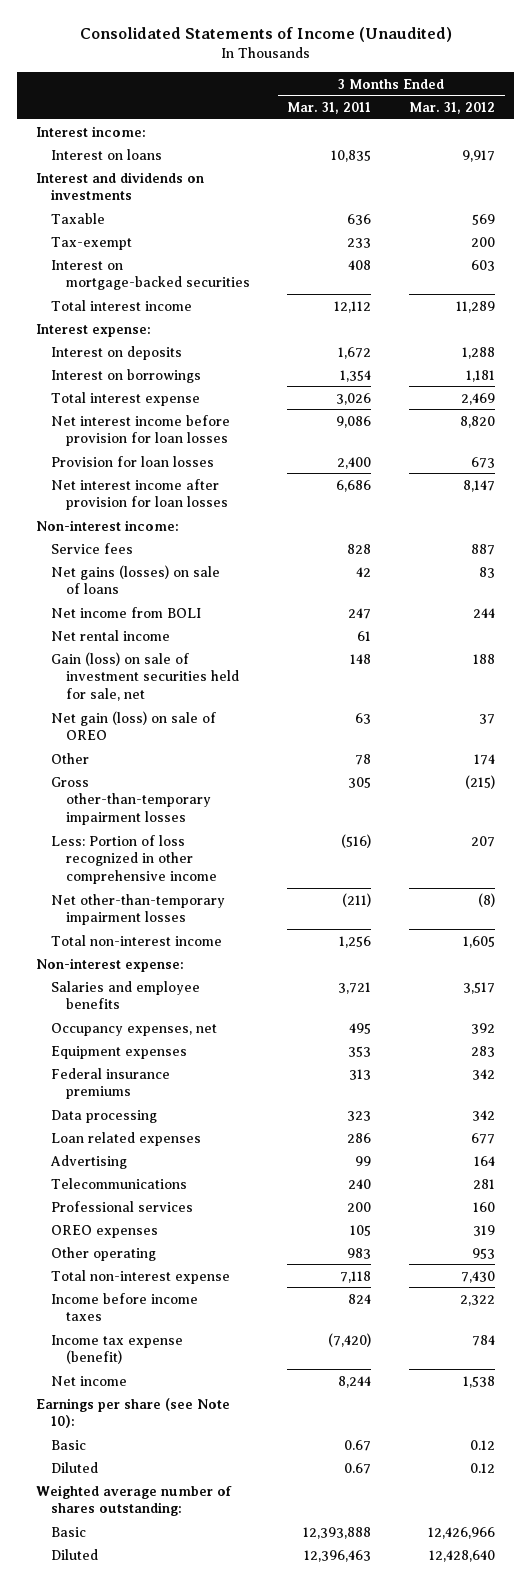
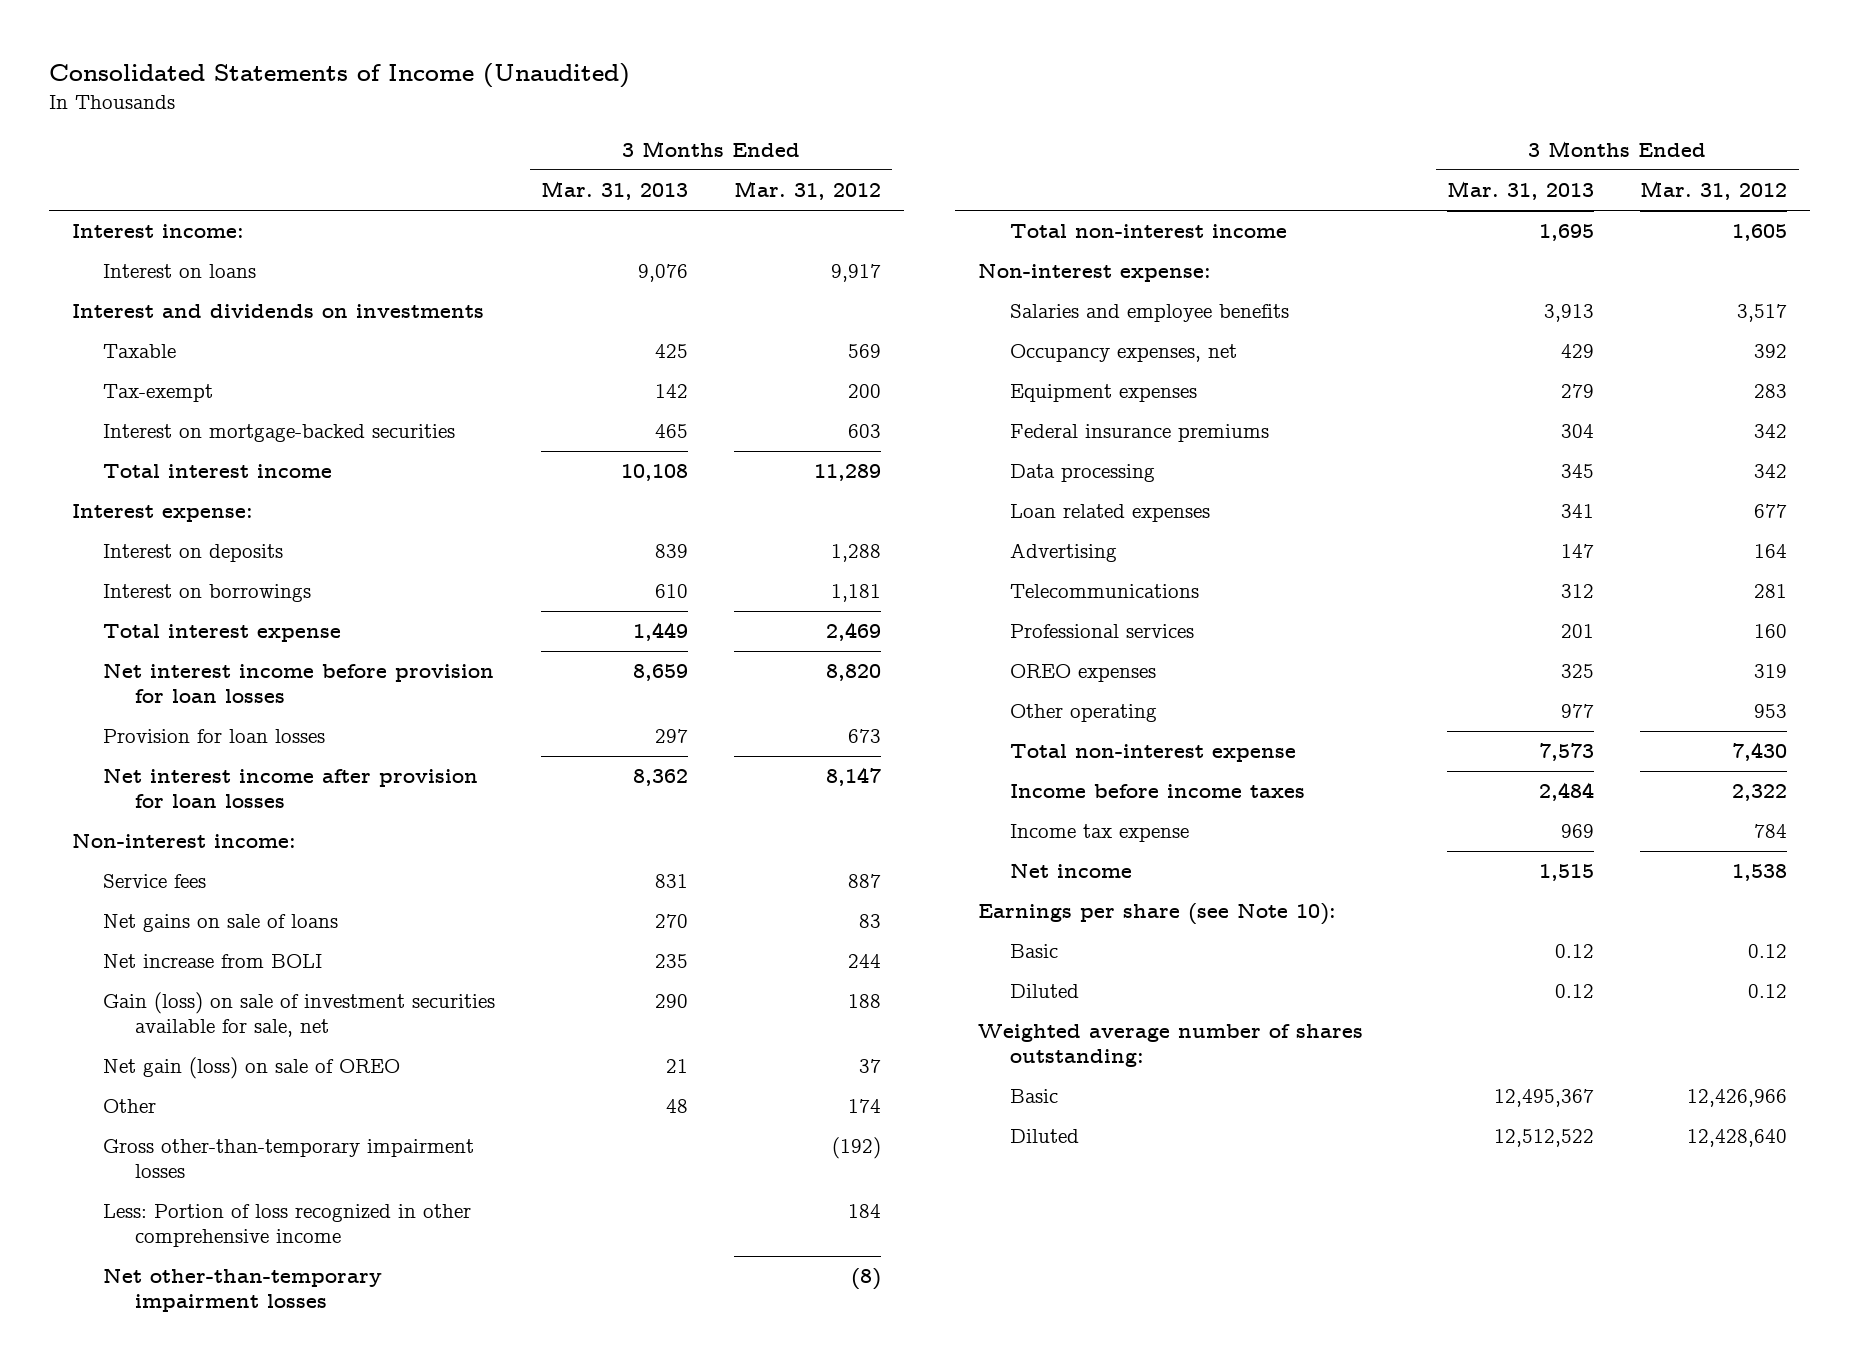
- | 3 Months Ended Mar. 31, 2011 | 3 Months Ended Mar. 31, 2012
+ | 3 Months Ended Mar. 31, 2013 | 3 Months Ended Mar. 31, 2012
- Net gains (losses) on sale of loans | 42 | 83
- Net income from BOLI | 247 | 244
- Net rental income | 61 |
- Gain (loss) on sale of investment securities held for sale, net | 148 | 188
+ Net gains on sale of loans | 270 | 83
+ Net increase from BOLI | 235 | 244
+ Gain (loss) on sale of investment securities available for sale, net | 290 | 188
- Gross other-than-temporary impairment losses | 305 | (215)
- Less: Portion of loss recognized in other comprehensive income | (516) | 207
+ Gross other-than-temporary impairment losses | | (192)
+ Less: Portion of loss recognized in other comprehensive income | | 184
- Income tax expense (benefit) | (7,420) | 784
+ Income tax expense | 969 | 784

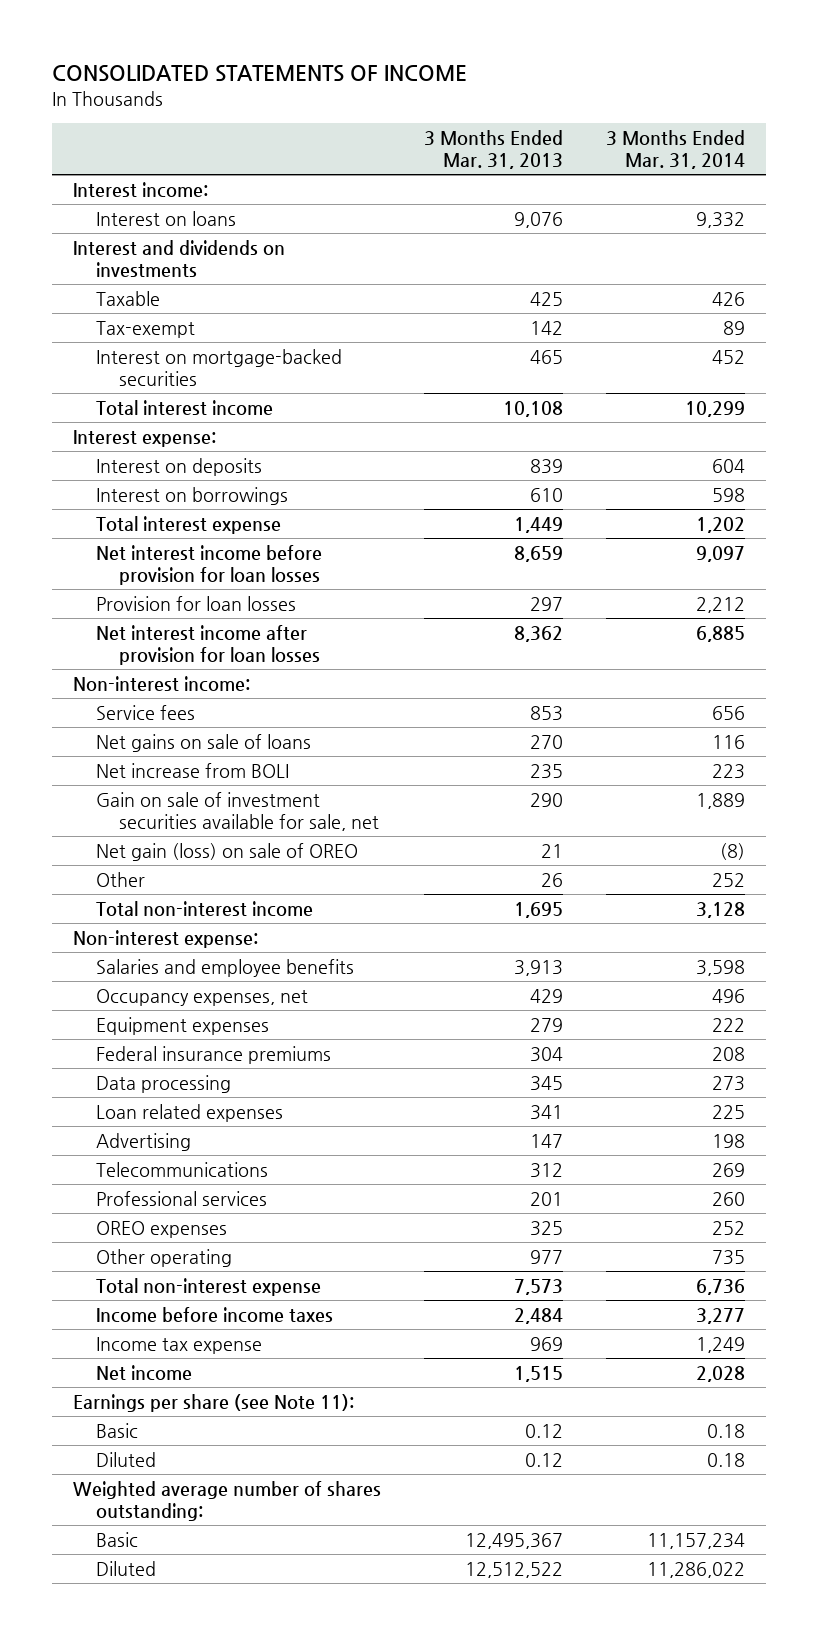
- Consolidated Statements of Income (Unaudited)
+ CONSOLIDATED STATEMENTS OF INCOME
- | 3 Months Ended Mar. 31, 2013 | 3 Months Ended Mar. 31, 2012
+ | 3 Months Ended Mar. 31, 2013 | 3 Months Ended Mar. 31, 2014
- Service fees | 831 | 887
+ Service fees | 853 | 656
- Gain (loss) on sale of investment securities available for sale, net | 290 | 188
+ Gain on sale of investment securities available for sale, net | 290 | 1,889
- Other | 48 | 174
- Gross other-than-temporary impairment losses | | (192)
- Less: Portion of loss recognized in other comprehensive income | | 184
- Net other-than-temporary impairment losses | | (8)
+ Other | 26 | 252
- Earnings per share (see Note 10):
+ Earnings per share (see Note 11):

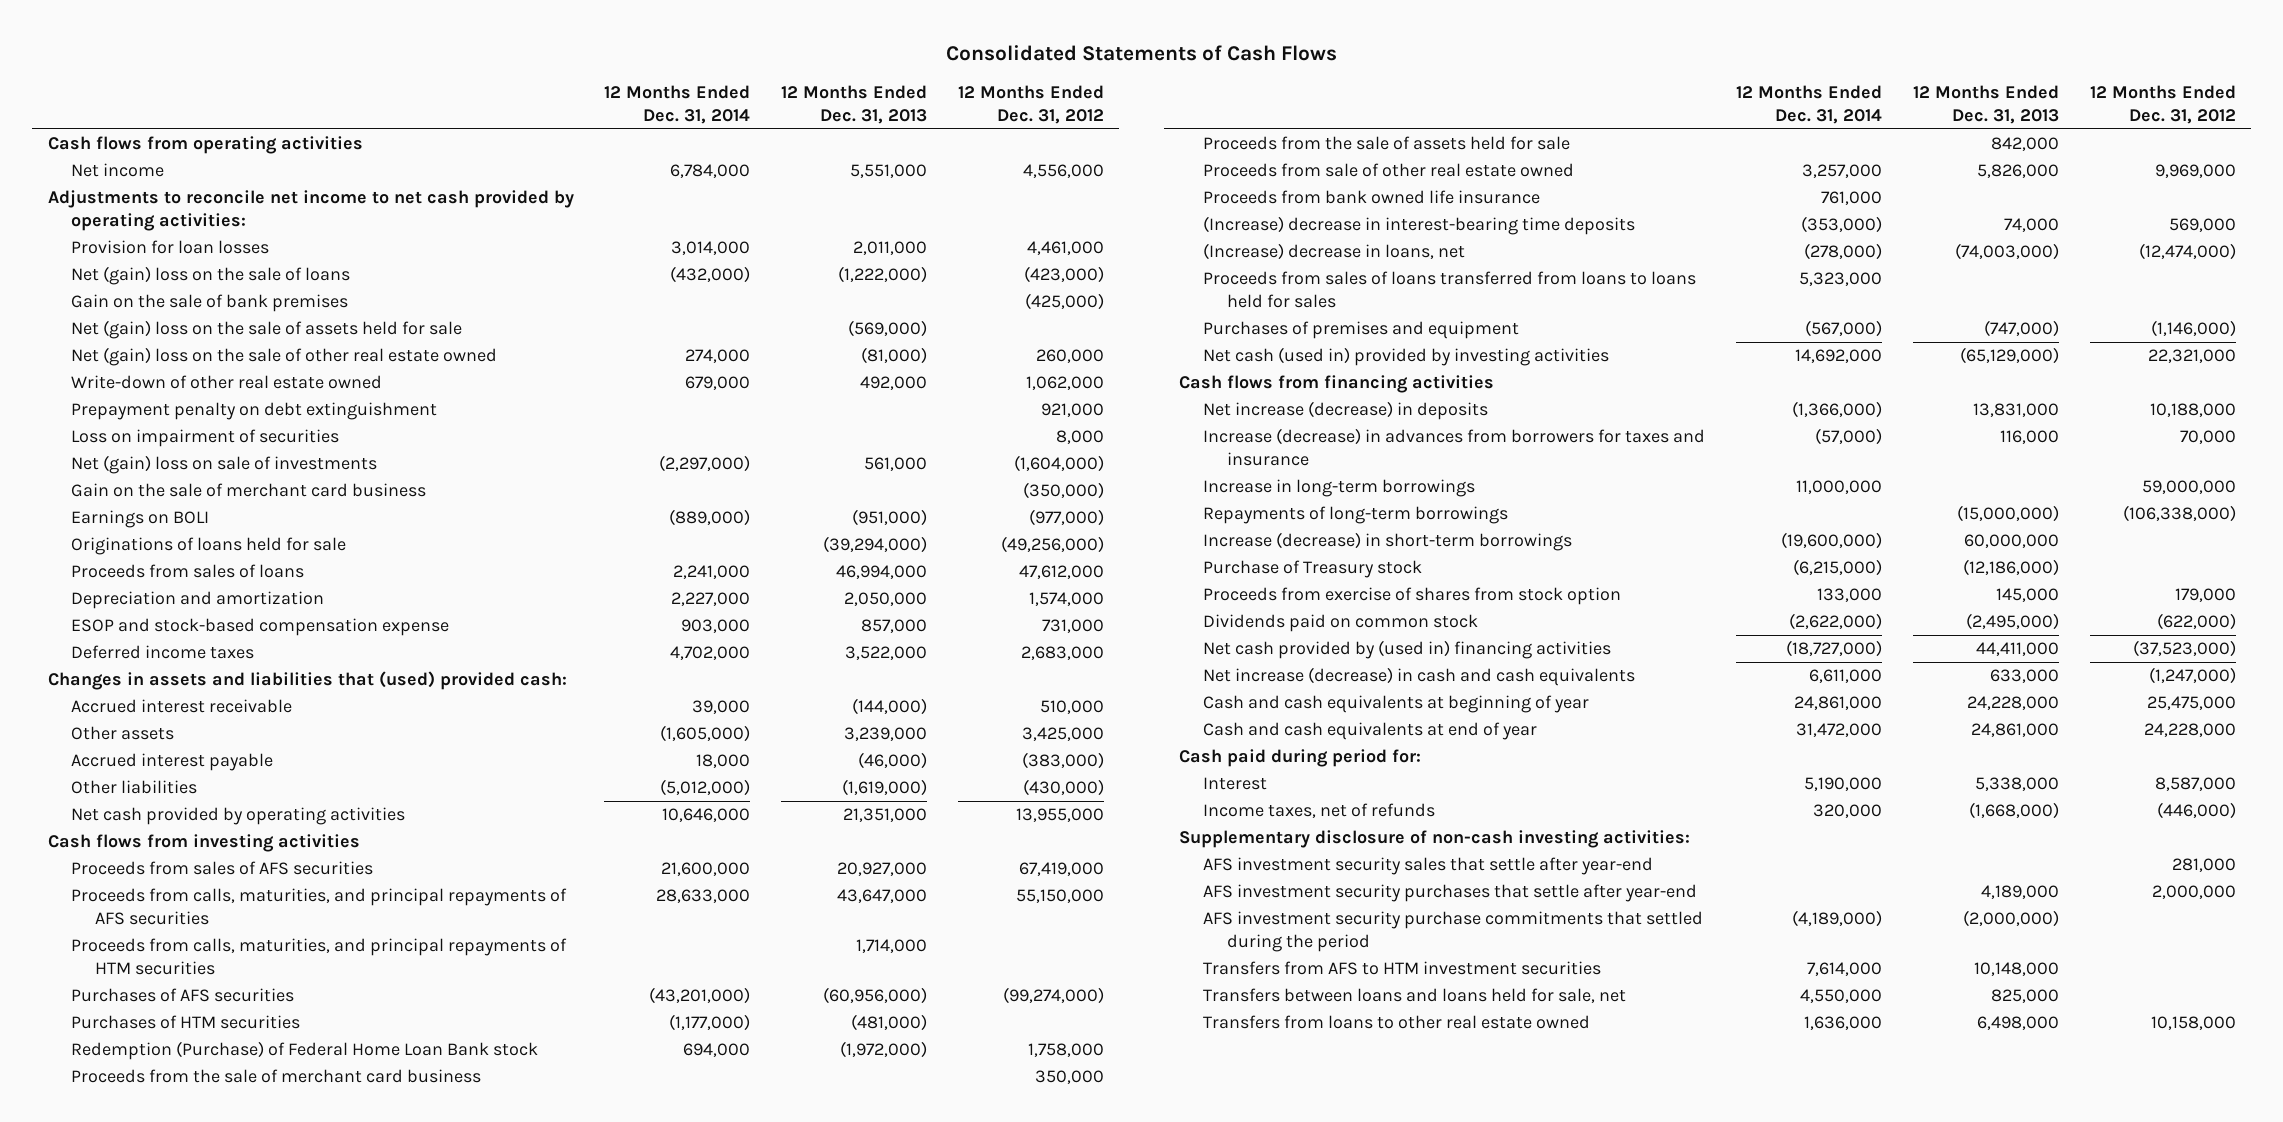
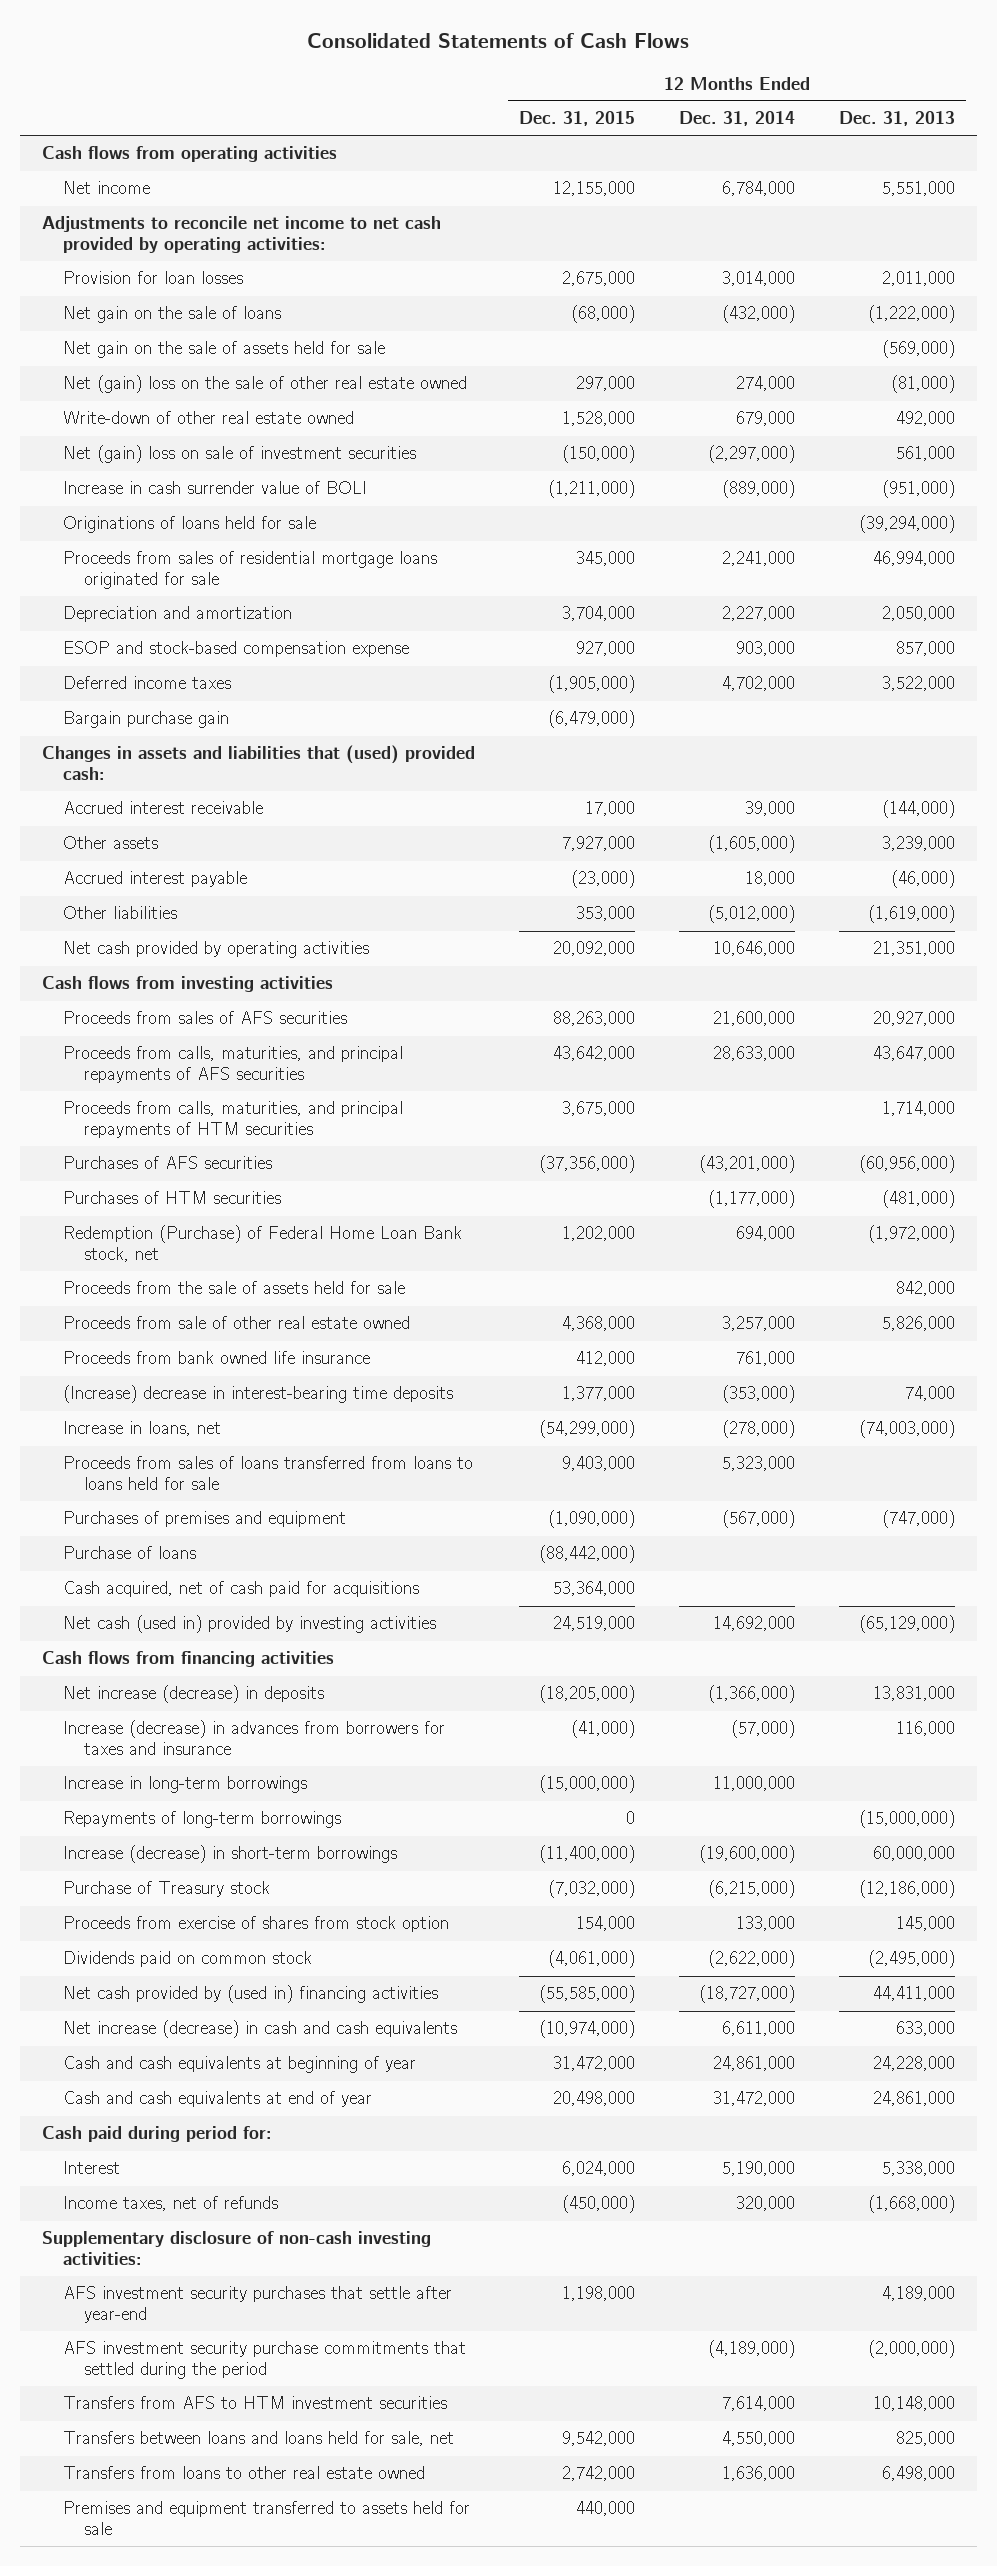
- | 12 Months Ended Dec. 31, 2014 | 12 Months Ended Dec. 31, 2013 | 12 Months Ended Dec. 31, 2012
+ | 12 Months Ended Dec. 31, 2015 | 12 Months Ended Dec. 31, 2014 | 12 Months Ended Dec. 31, 2013
- Net (gain) loss on the sale of loans | (432,000) | (1,222,000) | (423,000)
- Gain on the sale of bank premises | | | (425,000)
- Net (gain) loss on the sale of assets held for sale | | (569,000) |
+ Net gain on the sale of loans | (68,000) | (432,000) | (1,222,000)
+ Net gain on the sale of assets held for sale | | | (569,000)
- Prepayment penalty on debt extinguishment | | | 921,000
- Loss on impairment of securities | | | 8,000
- Net (gain) loss on sale of investments | (2,297,000) | 561,000 | (1,604,000)
- Gain on the sale of merchant card business | | | (350,000)
- Earnings on BOLI | (889,000) | (951,000) | (977,000)
+ Net (gain) loss on sale of investment securities | (150,000) | (2,297,000) | 561,000
+ Increase in cash surrender value of BOLI | (1,211,000) | (889,000) | (951,000)
- Proceeds from sales of loans | 2,241,000 | 46,994,000 | 47,612,000
+ Proceeds from sales of residential mortgage loans originated for sale | 345,000 | 2,241,000 | 46,994,000
+ Bargain purchase gain | (6,479,000) | |
- Redemption (Purchase) of Federal Home Loan Bank stock | 694,000 | (1,972,000) | 1,758,000
- Proceeds from the sale of merchant card business | | | 350,000
+ Redemption (Purchase) of Federal Home Loan Bank stock, net | 1,202,000 | 694,000 | (1,972,000)
- (Increase) decrease in loans, net | (278,000) | (74,003,000) | (12,474,000)
- Proceeds from sales of loans transferred from loans to loans held for sales | 5,323,000 | |
+ Increase in loans, net | (54,299,000) | (278,000) | (74,003,000)
+ Proceeds from sales of loans transferred from loans to loans held for sale | 9,403,000 | 5,323,000 |
+ Purchase of loans | (88,442,000) | |
+ Cash acquired, net of cash paid for acquisitions | 53,364,000 | |
- AFS investment security sales that settle after year-end | | | 281,000
+ Premises and equipment transferred to assets held for sale | 440,000 | |

